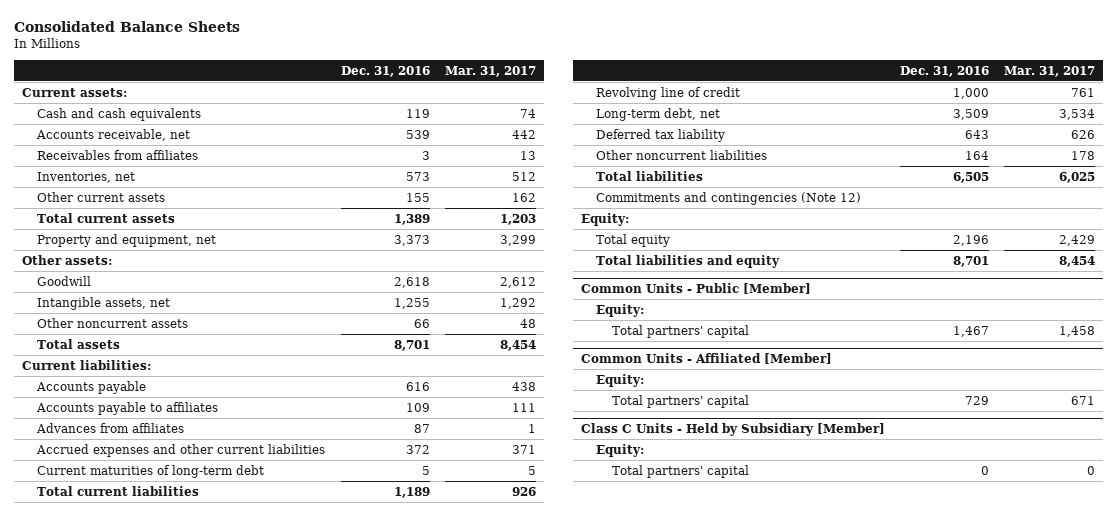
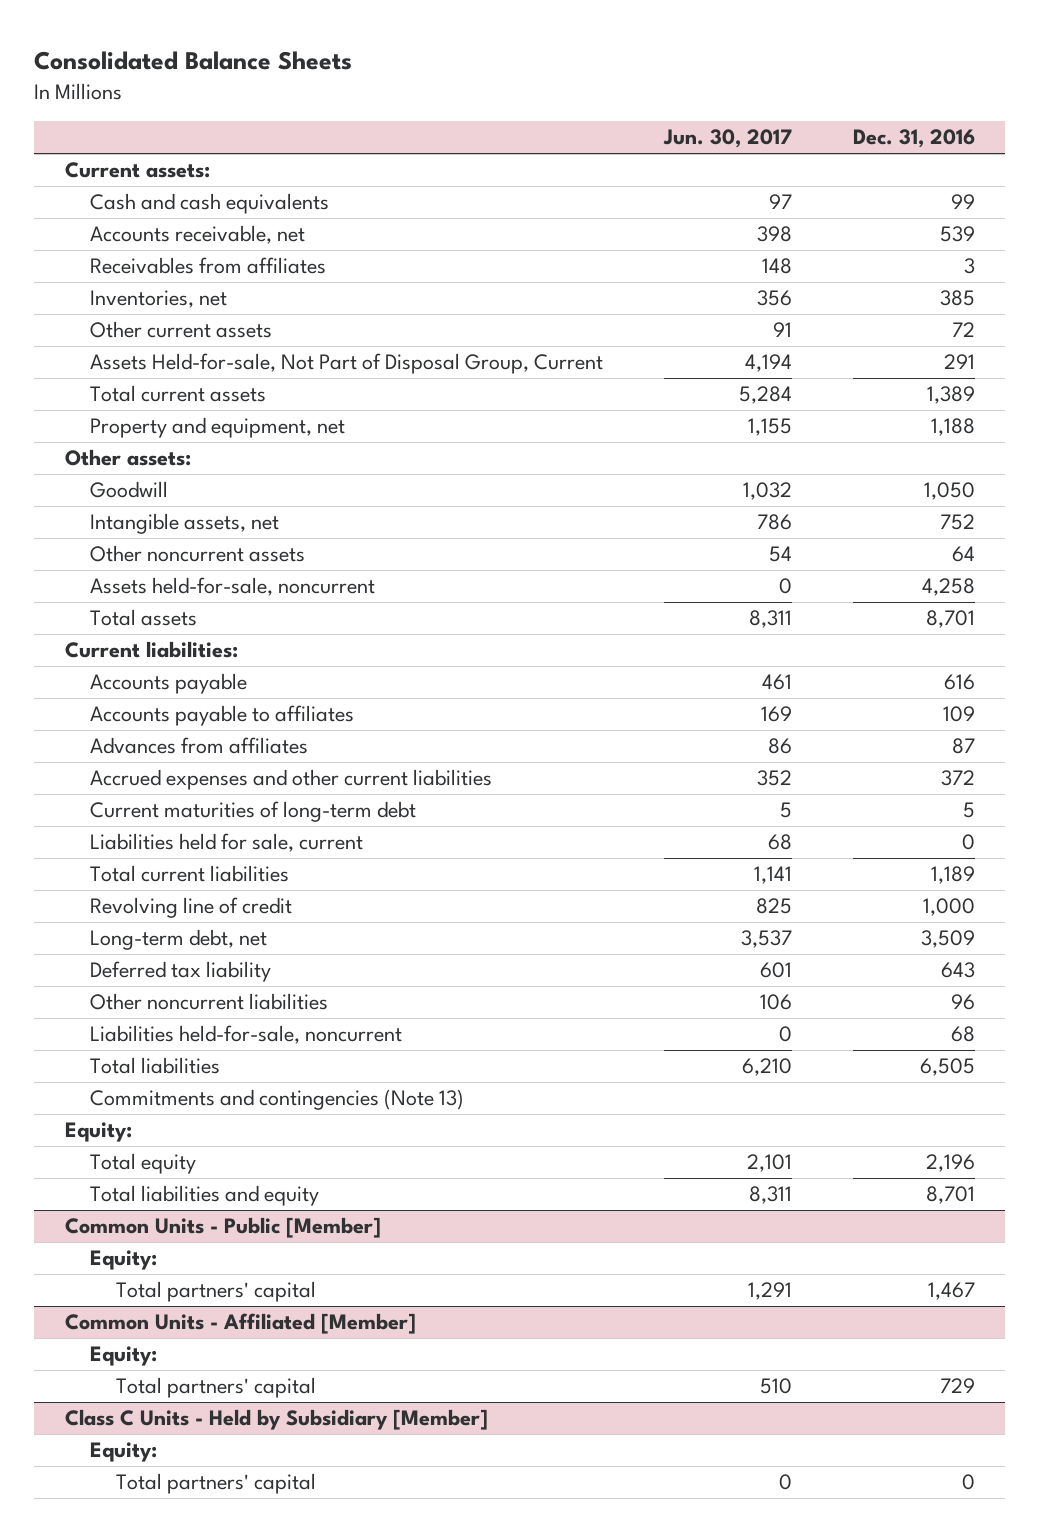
- | Dec. 31, 2016 | Mar. 31, 2017
+ | Jun. 30, 2017 | Dec. 31, 2016
- Cash and cash equivalents | 119 | 74
+ Cash and cash equivalents | 97 | 99
- Inventories, net | 573 | 512
- Other current assets | 155 | 162
+ Inventories, net | 356 | 385
+ Other current assets | 91 | 72
+ Assets Held-for-sale, Not Part of Disposal Group, Current | 4,194 | 291
- Property and equipment, net | 3,373 | 3,299
+ Property and equipment, net | 1,155 | 1,188
- Goodwill | 2,618 | 2,612
- Intangible assets, net | 1,255 | 1,292
- Other noncurrent assets | 66 | 48
+ Goodwill | 1,032 | 1,050
+ Intangible assets, net | 786 | 752
+ Other noncurrent assets | 54 | 64
+ Assets held-for-sale, noncurrent | 0 | 4,258
+ Liabilities held for sale, current | 68 | 0
- Other noncurrent liabilities | 164 | 178
+ Other noncurrent liabilities | 106 | 96
+ Liabilities held-for-sale, noncurrent | 0 | 68
- Commitments and contingencies (Note 12)
+ Commitments and contingencies (Note 13)

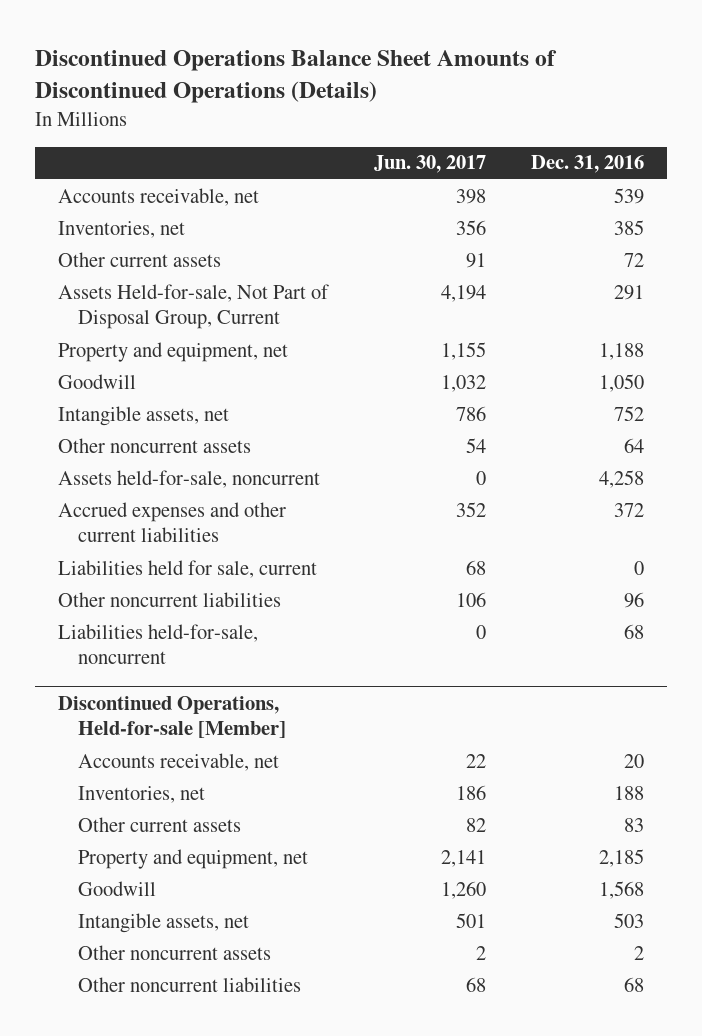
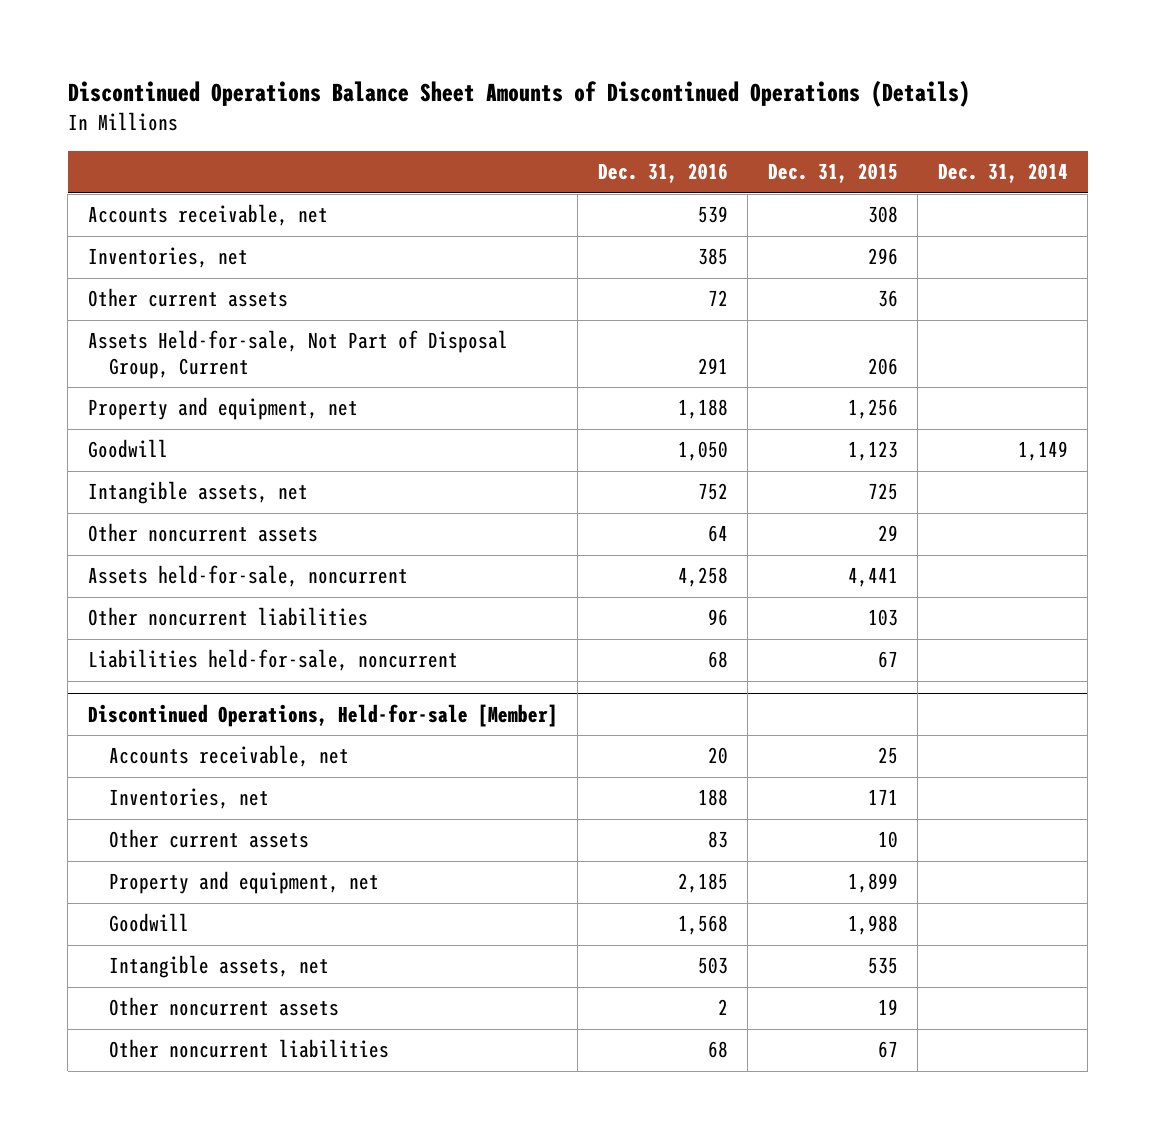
- | Jun. 30, 2017 | Dec. 31, 2016
+ | Dec. 31, 2016 | Dec. 31, 2015 | Dec. 31, 2014
- Accrued expenses and other current liabilities | 352 | 372
- Liabilities held for sale, current | 68 | 0

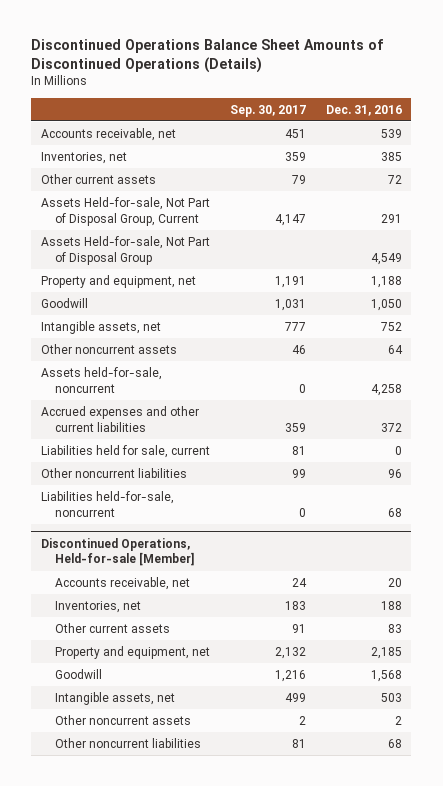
- | Dec. 31, 2016 | Dec. 31, 2015 | Dec. 31, 2014
+ | Sep. 30, 2017 | Dec. 31, 2016
+ Assets Held-for-sale, Not Part of Disposal Group | | 4,549
+ Accrued expenses and other current liabilities | 359 | 372
+ Liabilities held for sale, current | 81 | 0

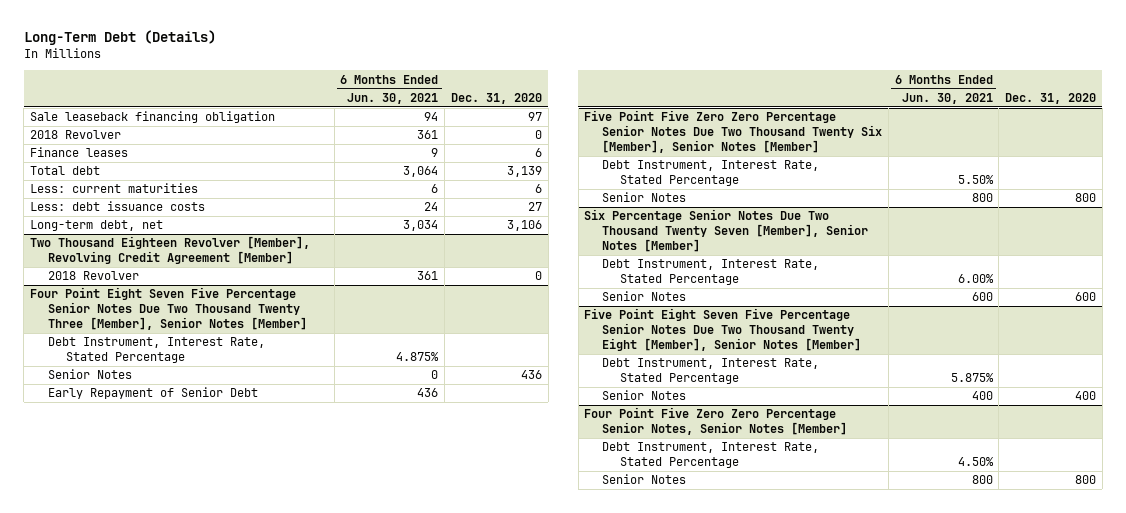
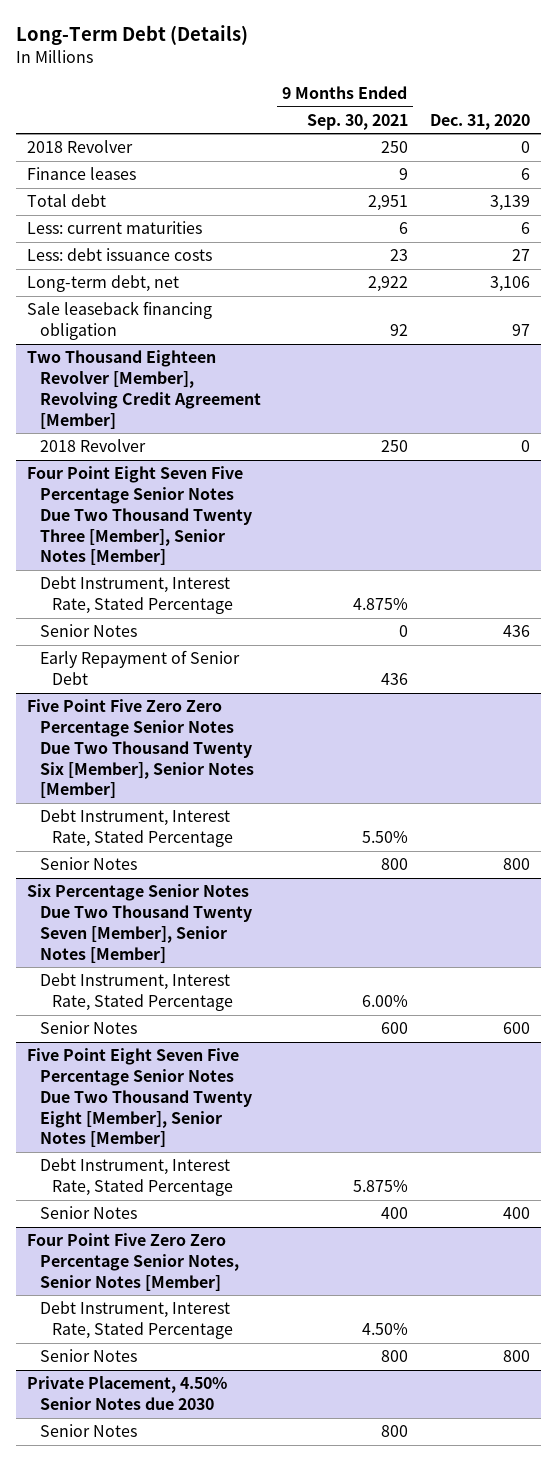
- | 6 Months Ended Jun. 30, 2021 | Dec. 31, 2020
+ | 9 Months Ended Sep. 30, 2021 | Dec. 31, 2020
moved down: Sale leaseback financing obligation | 92 | 97
+ Private Placement, 4.50% Senior Notes due 2030
+ Senior Notes | 800 |

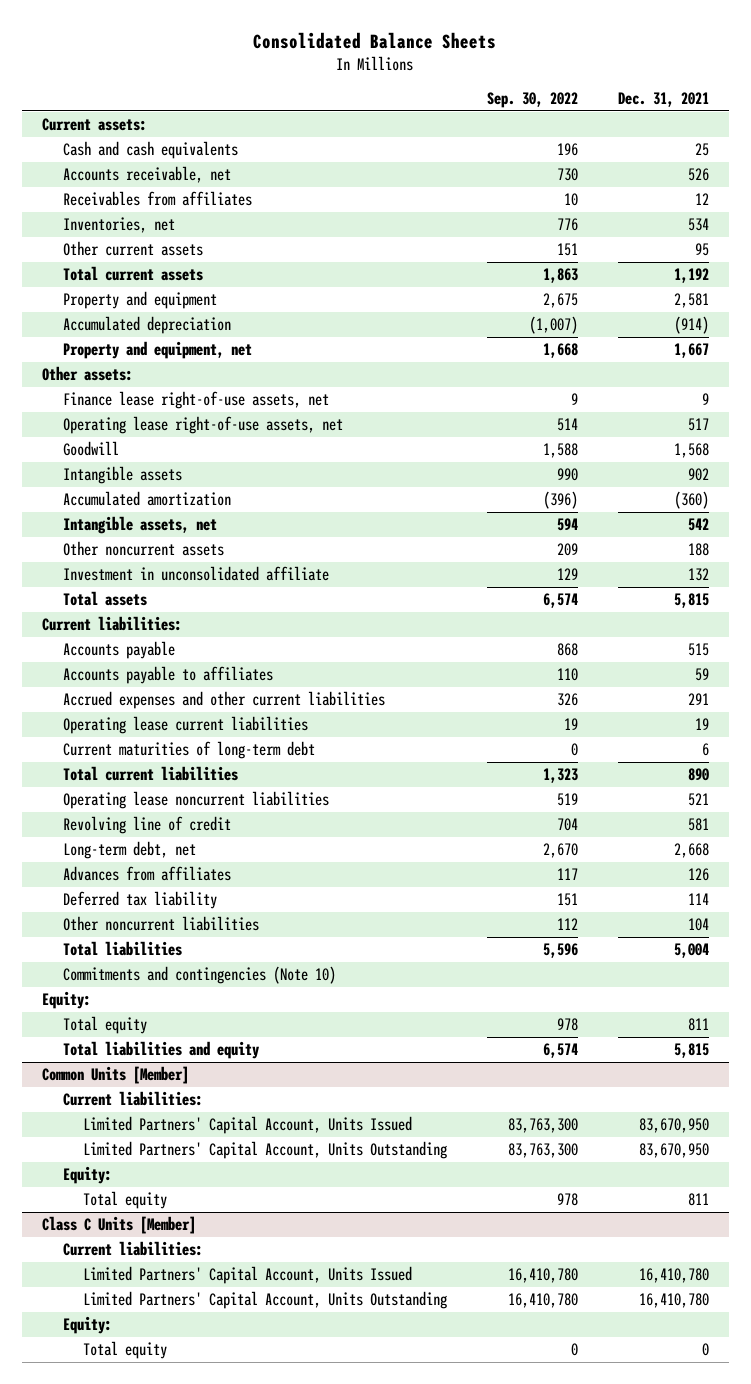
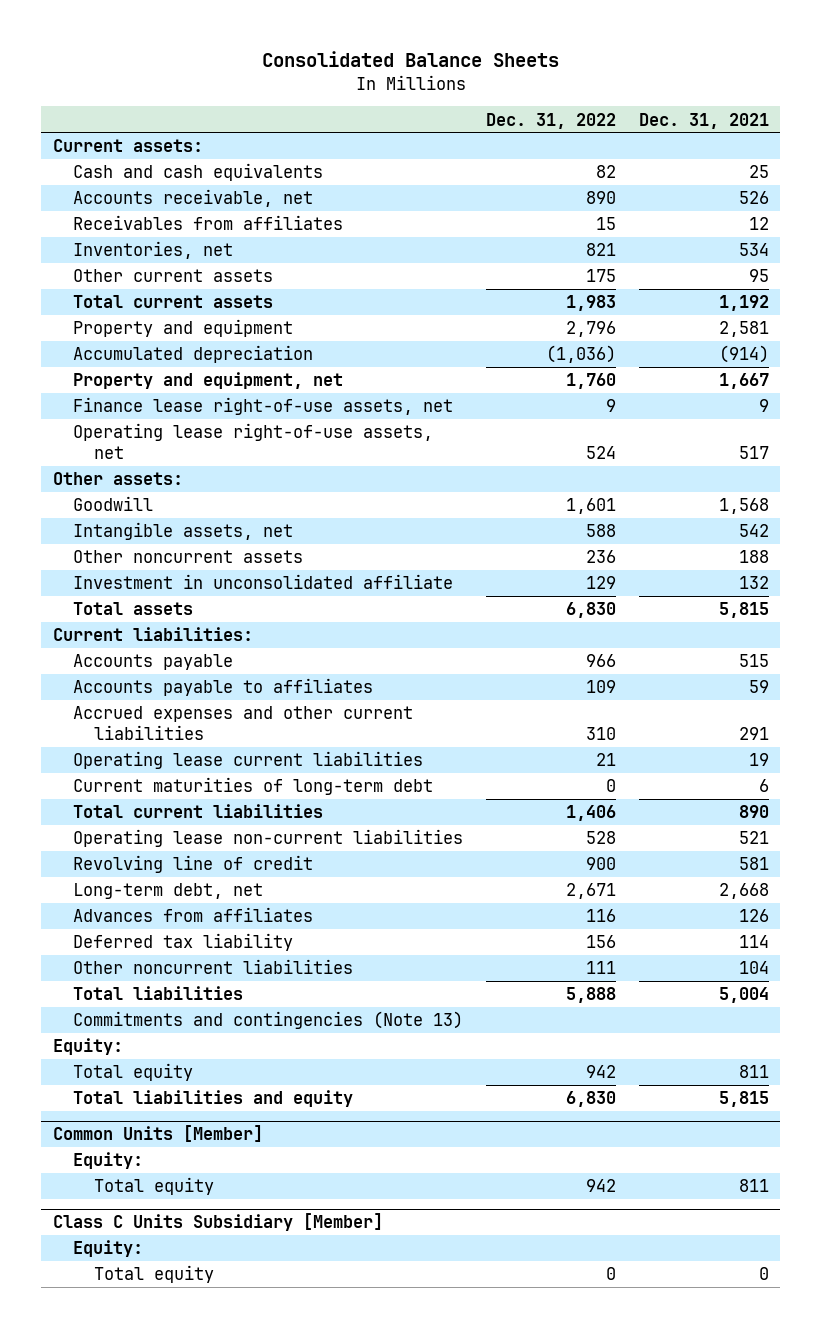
- | Sep. 30, 2022 | Dec. 31, 2021
+ | Dec. 31, 2022 | Dec. 31, 2021
moved down: Other assets:
- Intangible assets | 990 | 902
- Accumulated amortization | (396) | (360)
- Operating lease noncurrent liabilities | 519 | 521
+ Operating lease non-current liabilities | 528 | 521
- Commitments and contingencies (Note 10)
+ Commitments and contingencies (Note 13)
@ Common Units [Member]
- Current liabilities:
- Limited Partners' Capital Account, Units Issued | 83,763,300 | 83,670,950
- Limited Partners' Capital Account, Units Outstanding | 83,763,300 | 83,670,950
- Class C Units [Member]
- Current liabilities:
- Limited Partners' Capital Account, Units Issued | 16,410,780 | 16,410,780
- Limited Partners' Capital Account, Units Outstanding | 16,410,780 | 16,410,780
+ Class C Units Subsidiary [Member]

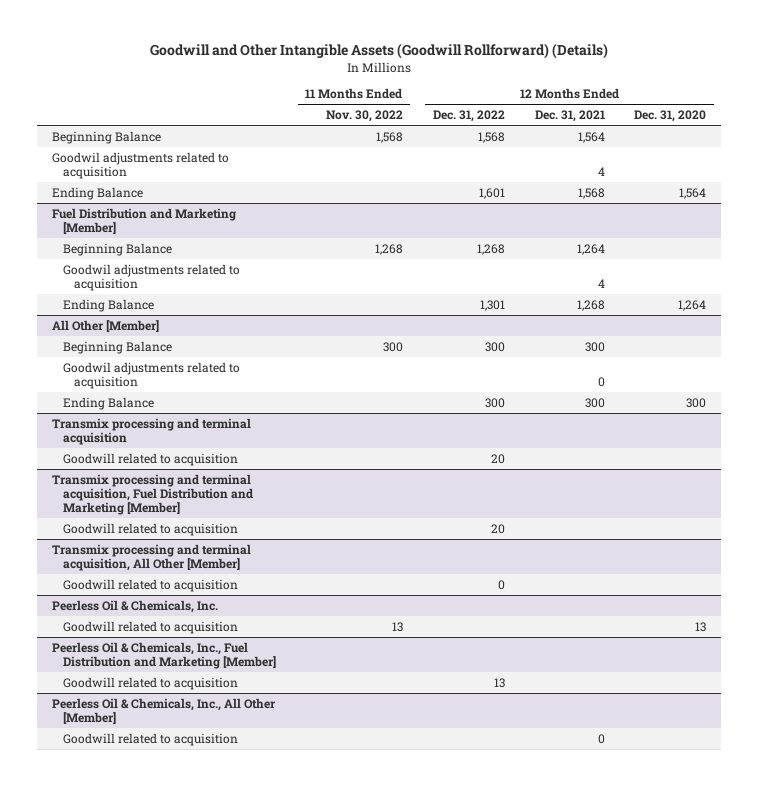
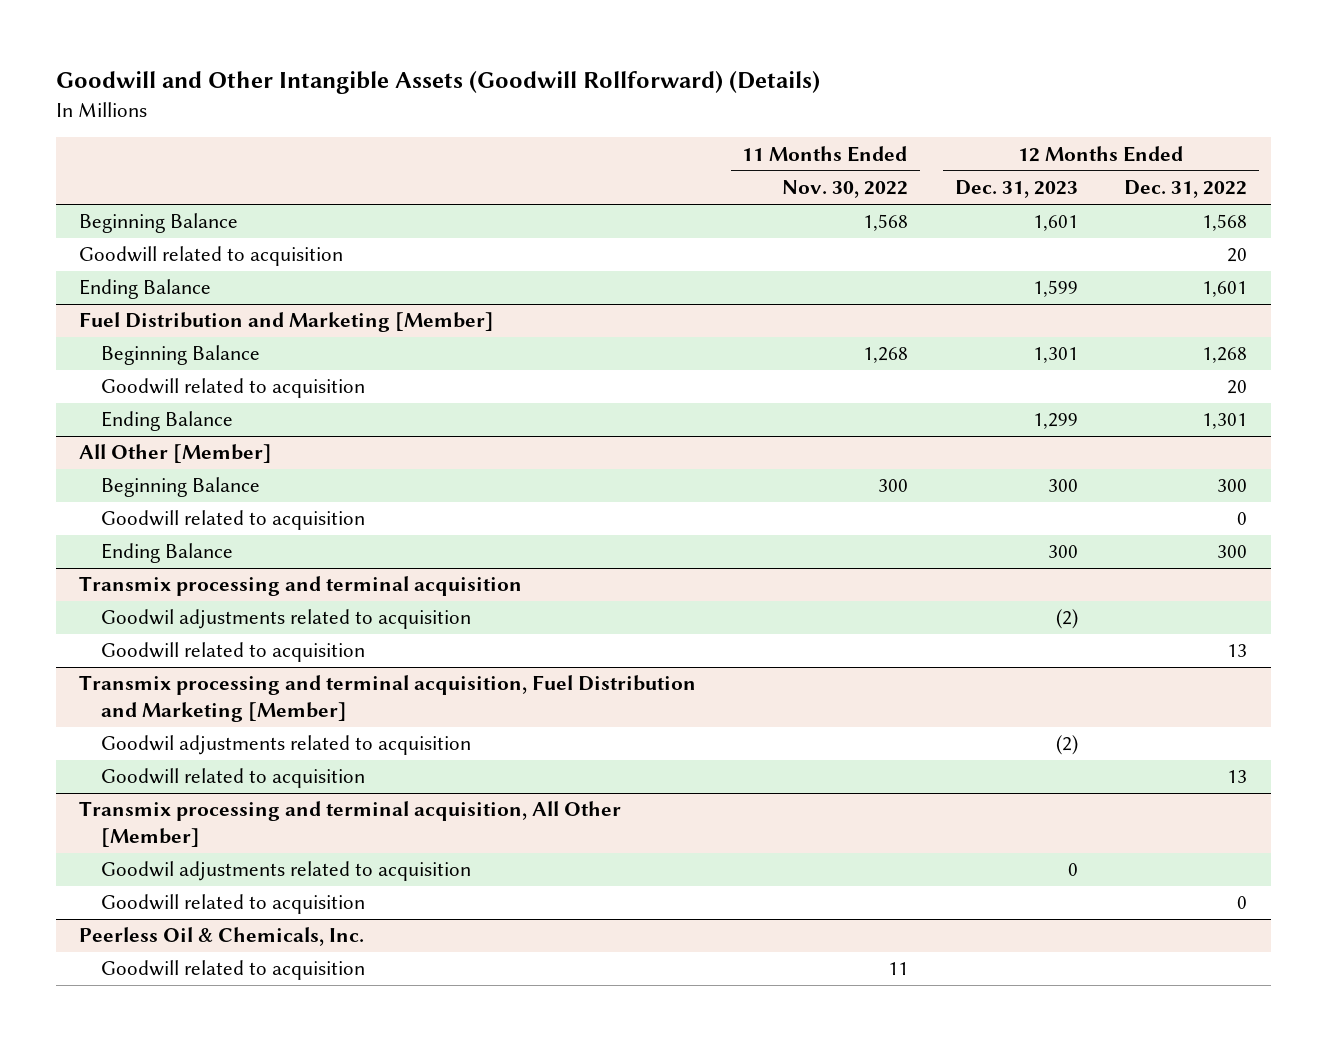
- | 11 Months Ended Nov. 30, 2022 | 12 Months Ended Dec. 31, 2022 | 12 Months Ended Dec. 31, 2021 | 12 Months Ended Dec. 31, 2020
+ | 11 Months Ended Nov. 30, 2022 | 12 Months Ended Dec. 31, 2023 | 12 Months Ended Dec. 31, 2022
- Goodwil adjustments related to acquisition | | | 4 |
+ Goodwill related to acquisition | | | 20
@ Fuel Distribution and Marketing [Member]
- Goodwil adjustments related to acquisition | | | 4 |
+ Goodwill related to acquisition | | | 20
@ All Other [Member]
- Goodwil adjustments related to acquisition | | | 0 |
+ Goodwill related to acquisition | | | 0
@ Transmix processing and terminal acquisition
- Goodwill related to acquisition | | 20 | |
+ Goodwil adjustments related to acquisition | | (2) |
+ Goodwill related to acquisition | | | 13
@ Transmix processing and terminal acquisition, Fuel Distribution and Marketing [Member]
- Goodwill related to acquisition | | 20 | |
+ Goodwil adjustments related to acquisition | | (2) |
+ Goodwill related to acquisition | | | 13
@ Transmix processing and terminal acquisition, All Other [Member]
+ Goodwil adjustments related to acquisition | | 0 |
@ Peerless Oil & Chemicals, Inc.
- Goodwill related to acquisition | 13 | | | 13
- Peerless Oil & Chemicals, Inc., Fuel Distribution and Marketing [Member]
- Goodwill related to acquisition | | 13 | |
- Peerless Oil & Chemicals, Inc., All Other [Member]
- Goodwill related to acquisition | | | 0 |
@ Peerless Oil & Chemicals, Inc.
+ Goodwill related to acquisition | 11 | |

